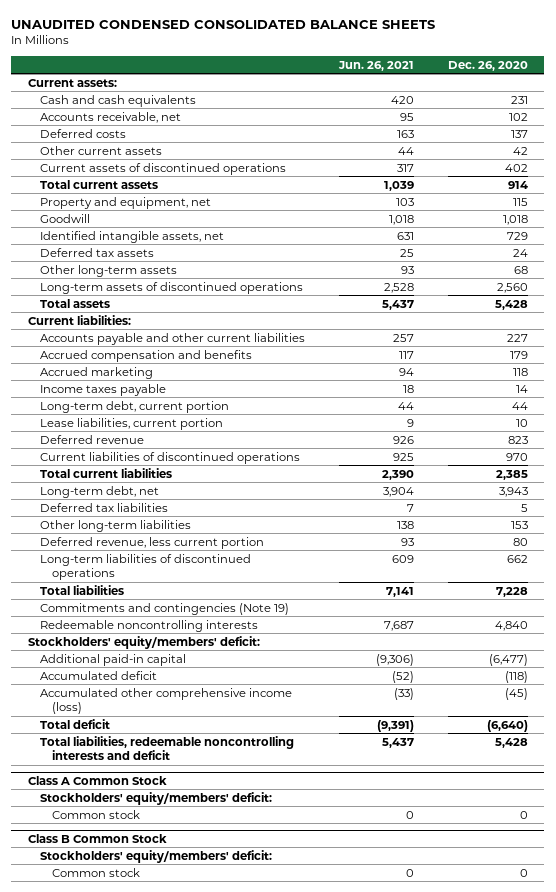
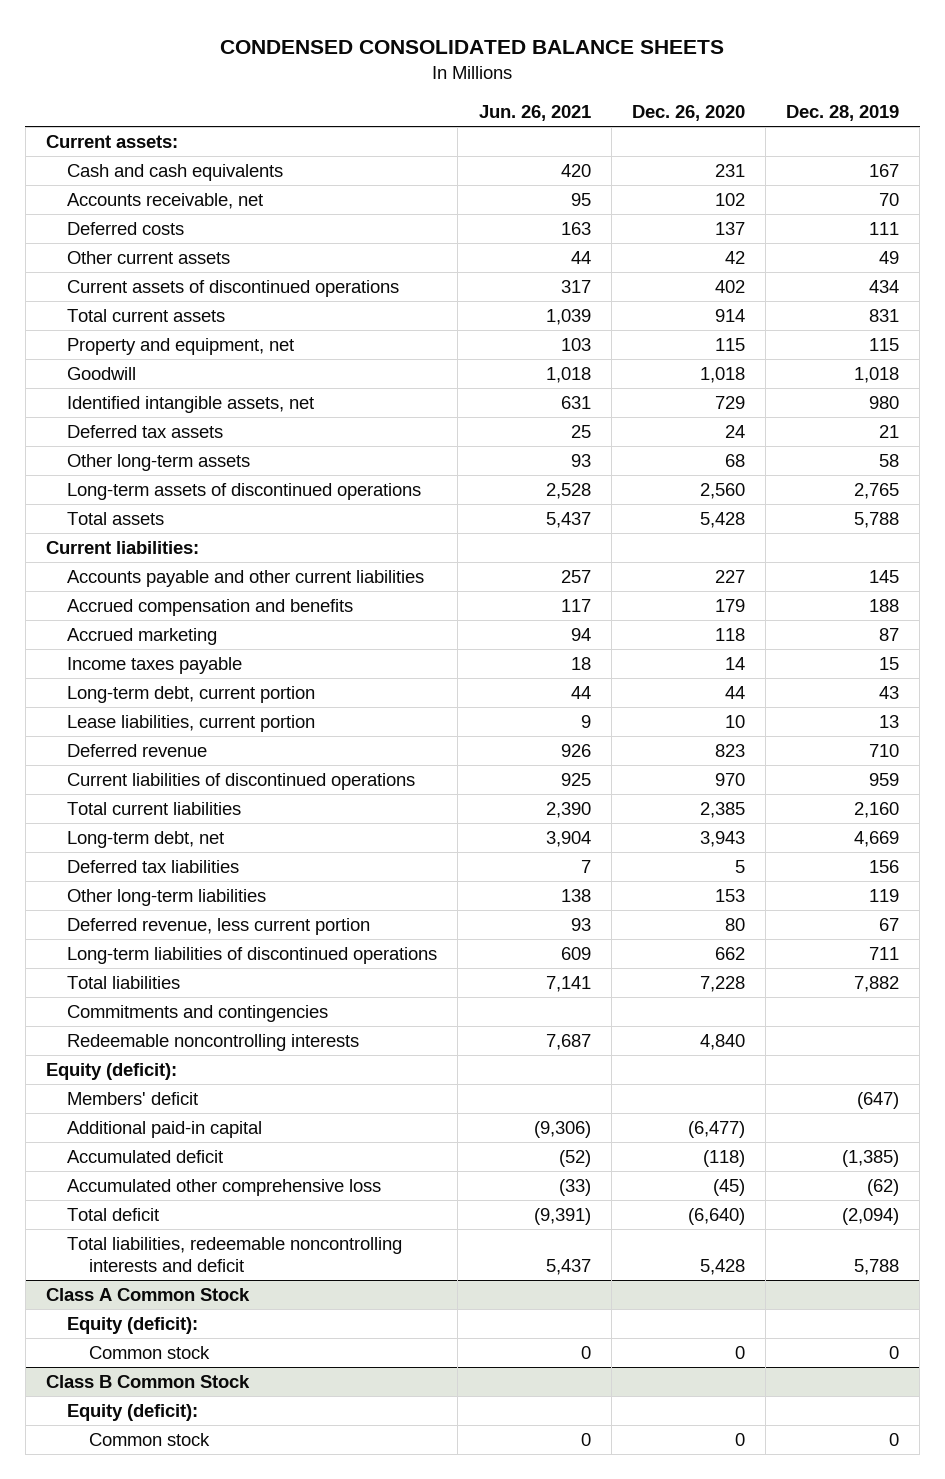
- UNAUDITED CONDENSED CONSOLIDATED BALANCE SHEETS
+ CONDENSED CONSOLIDATED BALANCE SHEETS
- | Jun. 26, 2021 | Dec. 26, 2020
+ | Jun. 26, 2021 | Dec. 26, 2020 | Dec. 28, 2019
- Commitments and contingencies (Note 19)
+ Commitments and contingencies
- Stockholders' equity/members' deficit:
+ Equity (deficit):
+ Members' deficit | | | (647)
- Accumulated other comprehensive income (loss) | (33) | (45)
+ Accumulated other comprehensive loss | (33) | (45) | (62)
@ Class A Common Stock
- Stockholders' equity/members' deficit:
+ Equity (deficit):
@ Class B Common Stock
- Stockholders' equity/members' deficit:
+ Equity (deficit):

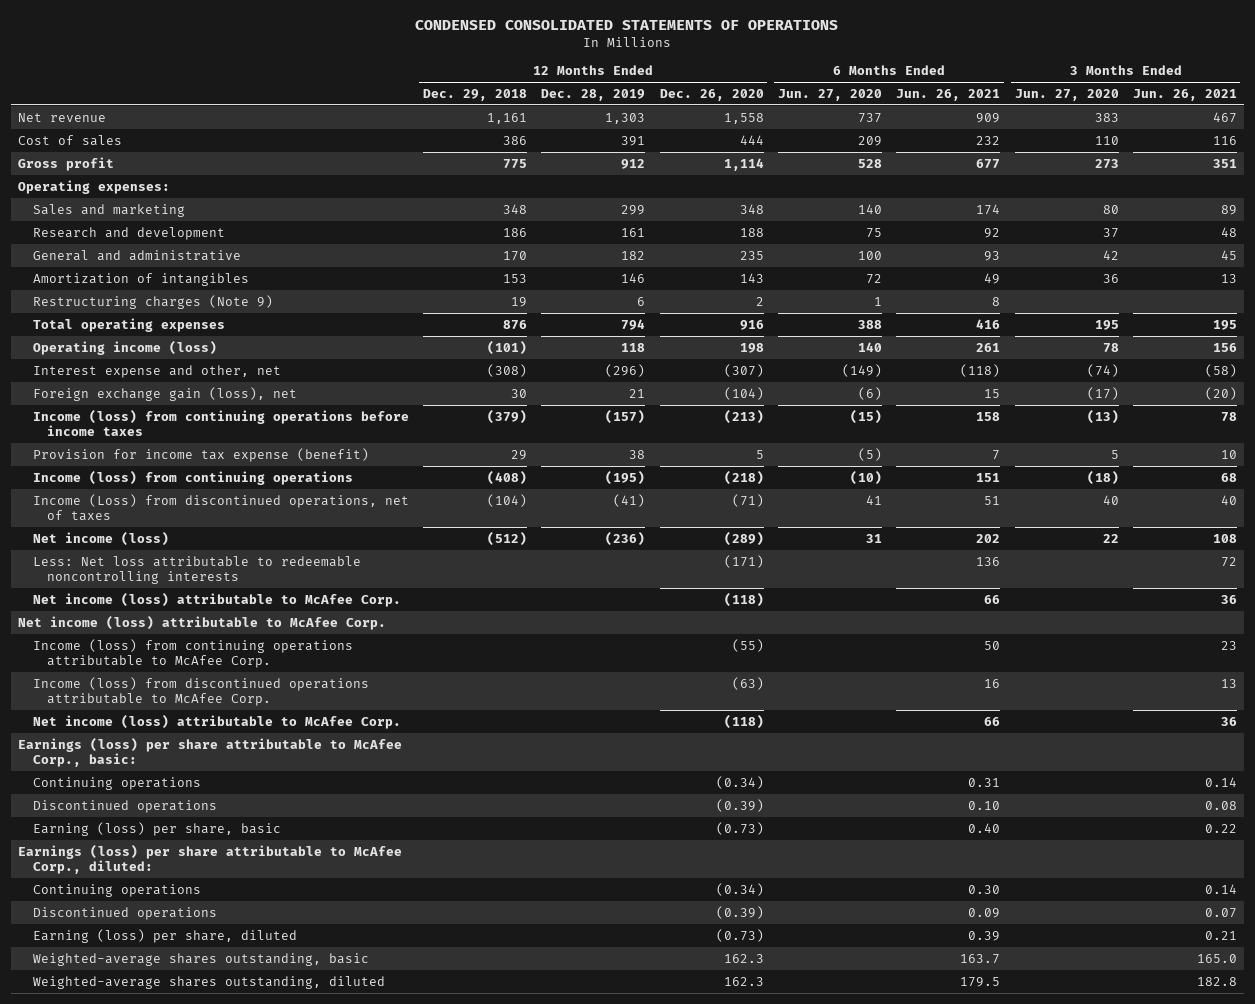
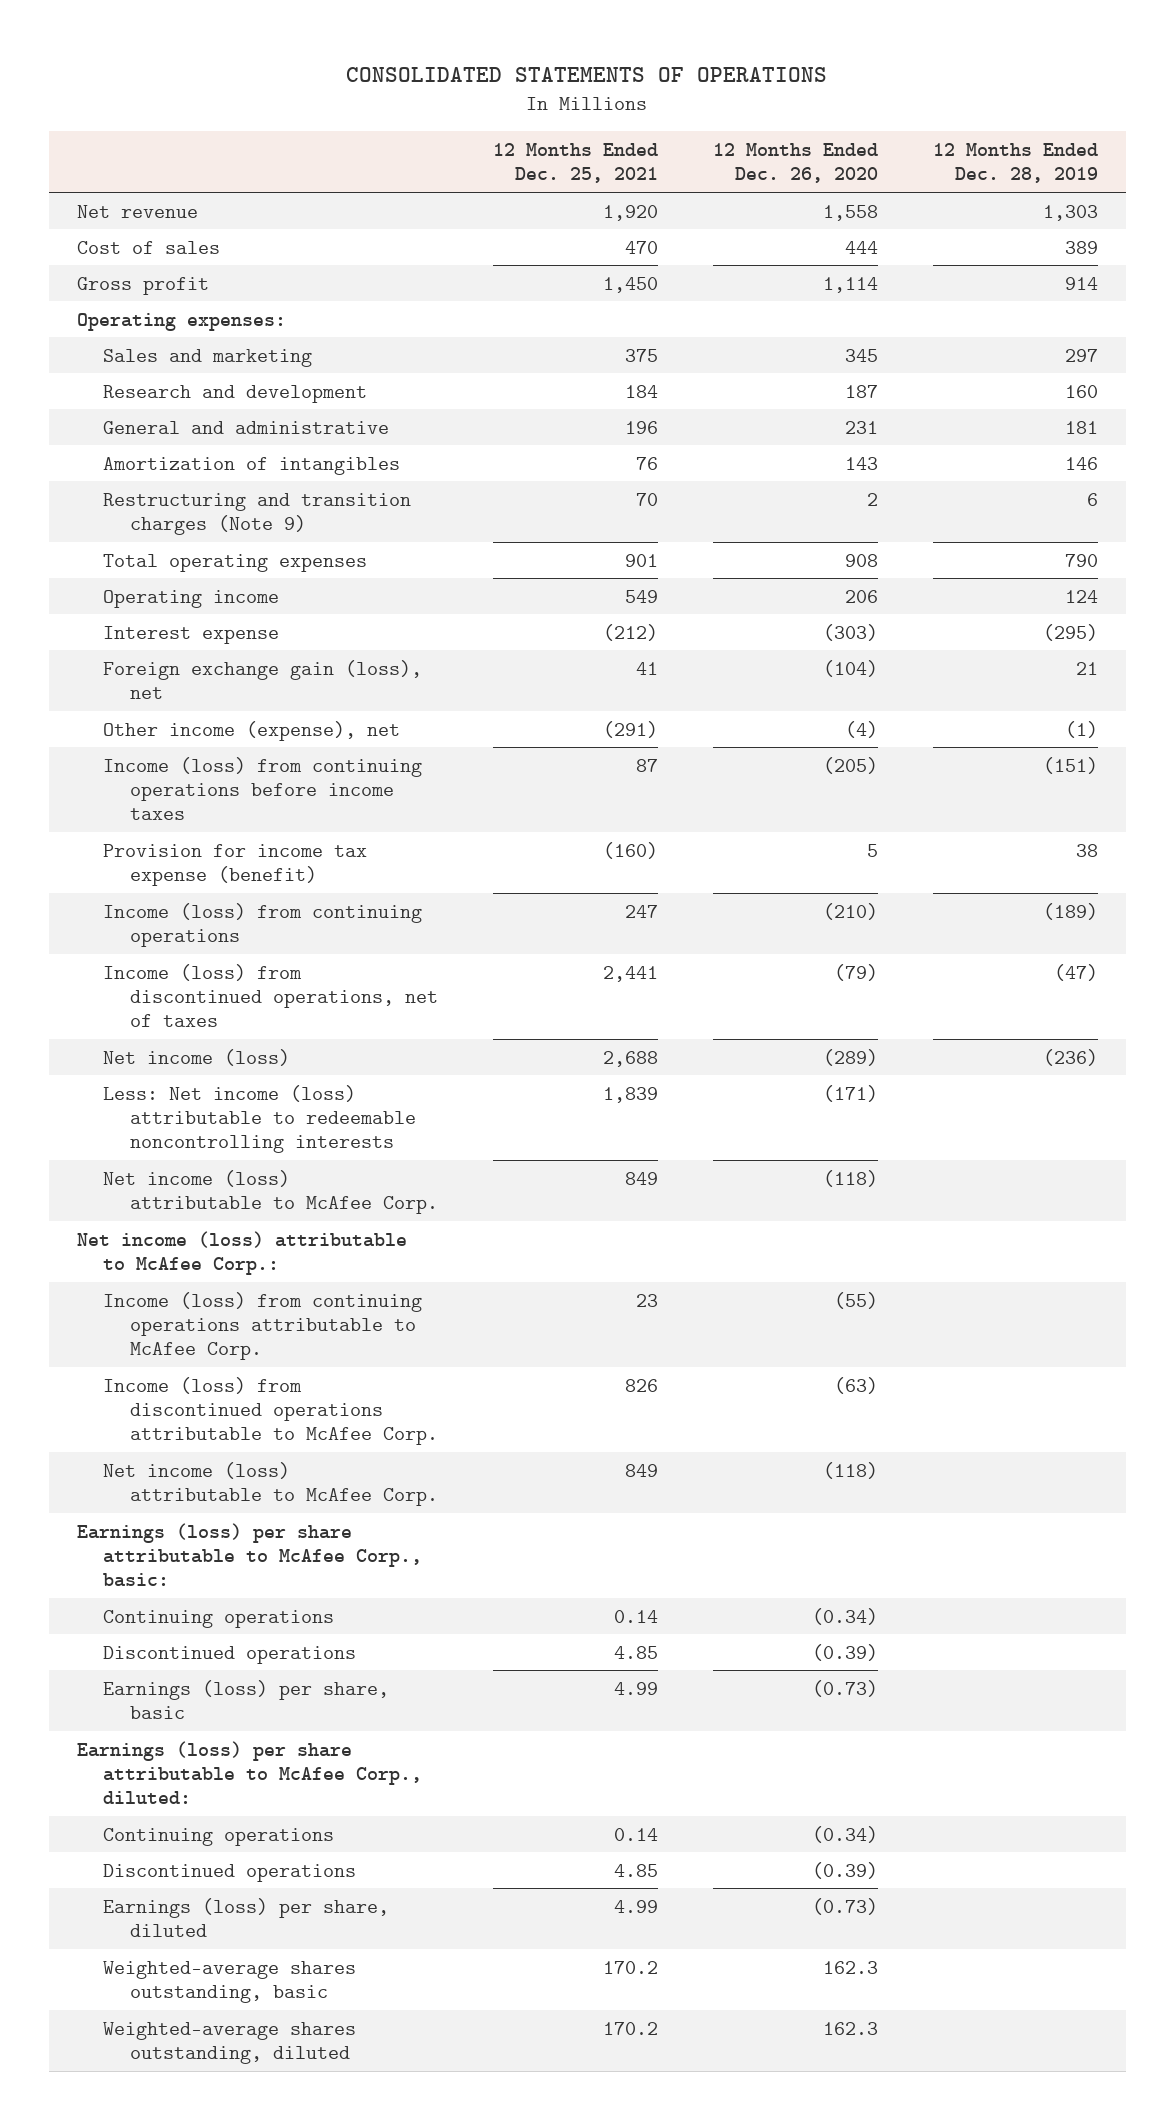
- CONDENSED CONSOLIDATED STATEMENTS OF OPERATIONS
+ CONSOLIDATED STATEMENTS OF OPERATIONS
- | 12 Months Ended Dec. 29, 2018 | 12 Months Ended Dec. 28, 2019 | 12 Months Ended Dec. 26, 2020 | 6 Months Ended Jun. 27, 2020 | 6 Months Ended Jun. 26, 2021 | 3 Months Ended Jun. 27, 2020 | 3 Months Ended Jun. 26, 2021
+ | 12 Months Ended Dec. 25, 2021 | 12 Months Ended Dec. 26, 2020 | 12 Months Ended Dec. 28, 2019
- Cost of sales | 386 | 391 | 444 | 209 | 232 | 110 | 116
- Gross profit | 775 | 912 | 1,114 | 528 | 677 | 273 | 351
+ Cost of sales | 470 | 444 | 389
+ Gross profit | 1,450 | 1,114 | 914
- Sales and marketing | 348 | 299 | 348 | 140 | 174 | 80 | 89
- Research and development | 186 | 161 | 188 | 75 | 92 | 37 | 48
- General and administrative | 170 | 182 | 235 | 100 | 93 | 42 | 45
+ Sales and marketing | 375 | 345 | 297
+ Research and development | 184 | 187 | 160
+ General and administrative | 196 | 231 | 181
- Restructuring charges (Note 9) | 19 | 6 | 2 | 1 | 8 | |
- Total operating expenses | 876 | 794 | 916 | 388 | 416 | 195 | 195
- Operating income (loss) | (101) | 118 | 198 | 140 | 261 | 78 | 156
- Interest expense and other, net | (308) | (296) | (307) | (149) | (118) | (74) | (58)
+ Restructuring and transition charges (Note 9) | 70 | 2 | 6
+ Total operating expenses | 901 | 908 | 790
+ Operating income | 549 | 206 | 124
+ Interest expense | (212) | (303) | (295)
- Income (loss) from continuing operations before income taxes | (379) | (157) | (213) | (15) | 158 | (13) | 78
+ Other income (expense), net | (291) | (4) | (1)
+ Income (loss) from continuing operations before income taxes | 87 | (205) | (151)
- Income (loss) from continuing operations | (408) | (195) | (218) | (10) | 151 | (18) | 68
- Income (Loss) from discontinued operations, net of taxes | (104) | (41) | (71) | 41 | 51 | 40 | 40
+ Income (loss) from continuing operations | 247 | (210) | (189)
+ Income (loss) from discontinued operations, net of taxes | 2,441 | (79) | (47)
- Less: Net loss attributable to redeemable noncontrolling interests | | | (171) | | 136 | | 72
+ Less: Net income (loss) attributable to redeemable noncontrolling interests | 1,839 | (171) |
- Net income (loss) attributable to McAfee Corp.
+ Net income (loss) attributable to McAfee Corp.:
- Earning (loss) per share, basic | | | (0.73) | | 0.40 | | 0.22
+ Earnings (loss) per share, basic | 4.99 | (0.73) |
- Earning (loss) per share, diluted | | | (0.73) | | 0.39 | | 0.21
+ Earnings (loss) per share, diluted | 4.99 | (0.73) |

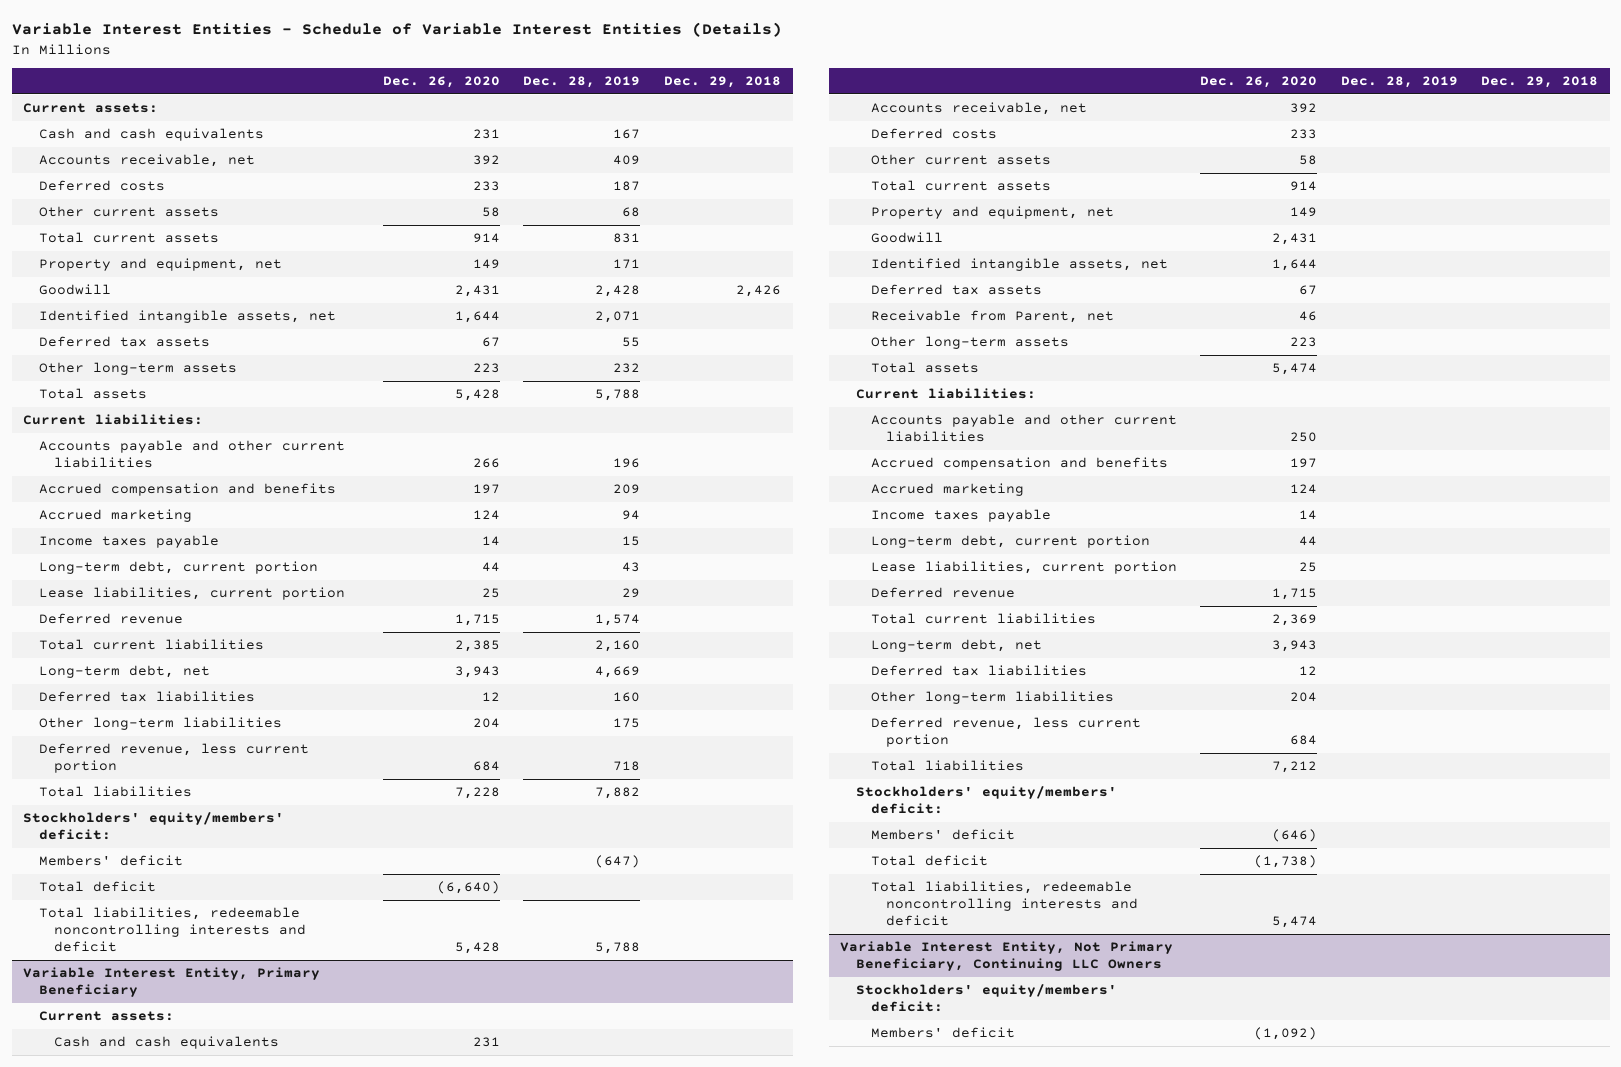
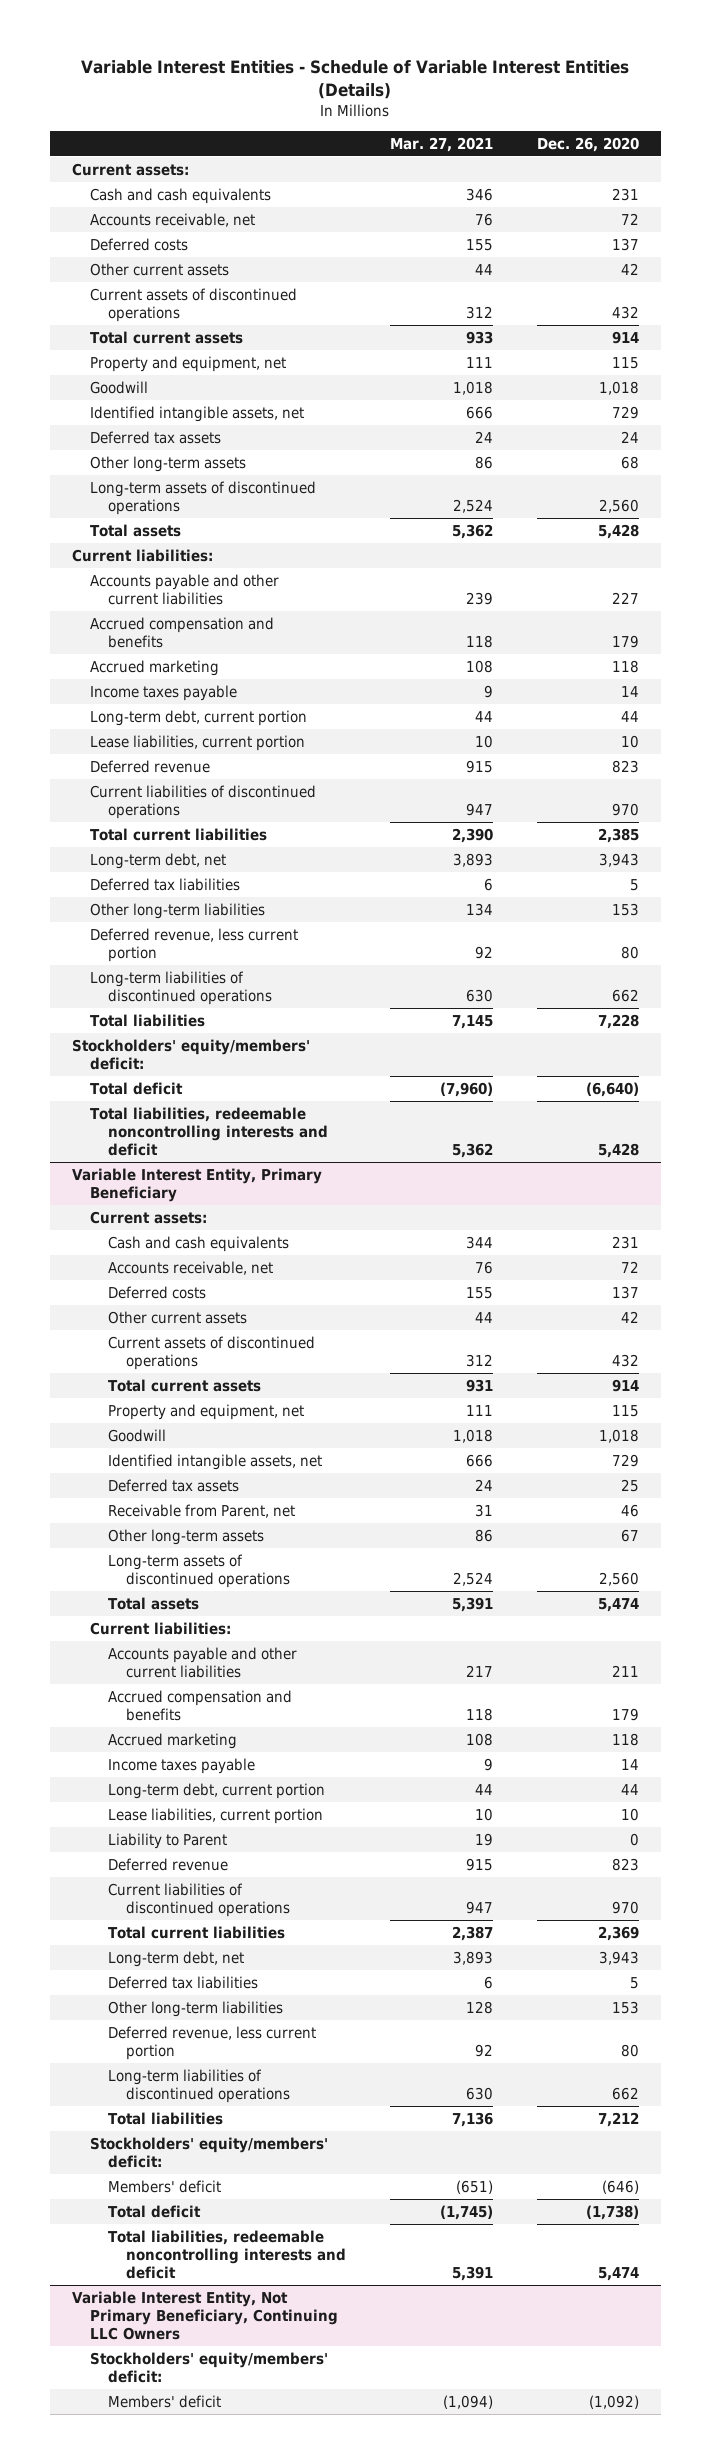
- | Dec. 26, 2020 | Dec. 28, 2019 | Dec. 29, 2018
+ | Mar. 27, 2021 | Dec. 26, 2020
- Accounts receivable, net | 392 | 409 |
- Deferred costs | 233 | 187 |
- Other current assets | 58 | 68 |
+ Accounts receivable, net | 76 | 72
+ Deferred costs | 155 | 137
+ Other current assets | 44 | 42
+ Current assets of discontinued operations | 312 | 432
- Property and equipment, net | 149 | 171 |
- Goodwill | 2,431 | 2,428 | 2,426
- Identified intangible assets, net | 1,644 | 2,071 |
- Deferred tax assets | 67 | 55 |
- Other long-term assets | 223 | 232 |
+ Property and equipment, net | 111 | 115
+ Goodwill | 1,018 | 1,018
+ Identified intangible assets, net | 666 | 729
+ Deferred tax assets | 24 | 24
+ Other long-term assets | 86 | 68
+ Long-term assets of discontinued operations | 2,524 | 2,560
- Accounts payable and other current liabilities | 266 | 196 |
- Accrued compensation and benefits | 197 | 209 |
- Accrued marketing | 124 | 94 |
+ Accounts payable and other current liabilities | 239 | 227
+ Accrued compensation and benefits | 118 | 179
+ Accrued marketing | 108 | 118
- Lease liabilities, current portion | 25 | 29 |
- Deferred revenue | 1,715 | 1,574 |
+ Lease liabilities, current portion | 10 | 10
+ Deferred revenue | 915 | 823
+ Current liabilities of discontinued operations | 947 | 970
- Deferred tax liabilities | 12 | 160 |
- Other long-term liabilities | 204 | 175 |
- Deferred revenue, less current portion | 684 | 718 |
+ Deferred tax liabilities | 6 | 5
+ Other long-term liabilities | 134 | 153
+ Deferred revenue, less current portion | 92 | 80
+ Long-term liabilities of discontinued operations | 630 | 662
- Members' deficit | | (647) |
@ Variable Interest Entity, Primary Beneficiary
- Accounts receivable, net | 392 | |
- Deferred costs | 233 | |
- Other current assets | 58 | |
+ Accounts receivable, net | 76 | 72
+ Deferred costs | 155 | 137
+ Other current assets | 44 | 42
+ Current assets of discontinued operations | 312 | 432
- Property and equipment, net | 149 | |
- Goodwill | 2,431 | |
- Identified intangible assets, net | 1,644 | |
- Deferred tax assets | 67 | |
+ Property and equipment, net | 111 | 115
+ Goodwill | 1,018 | 1,018
+ Identified intangible assets, net | 666 | 729
+ Deferred tax assets | 24 | 25
- Other long-term assets | 223 | |
+ Other long-term assets | 86 | 67
+ Long-term assets of discontinued operations | 2,524 | 2,560
- Accounts payable and other current liabilities | 250 | |
- Accrued compensation and benefits | 197 | |
- Accrued marketing | 124 | |
+ Accounts payable and other current liabilities | 217 | 211
+ Accrued compensation and benefits | 118 | 179
+ Accrued marketing | 108 | 118
- Lease liabilities, current portion | 25 | |
- Deferred revenue | 1,715 | |
+ Lease liabilities, current portion | 10 | 10
+ Liability to Parent | 19 | 0
+ Deferred revenue | 915 | 823
+ Current liabilities of discontinued operations | 947 | 970
- Deferred tax liabilities | 12 | |
- Other long-term liabilities | 204 | |
- Deferred revenue, less current portion | 684 | |
+ Deferred tax liabilities | 6 | 5
+ Other long-term liabilities | 128 | 153
+ Deferred revenue, less current portion | 92 | 80
+ Long-term liabilities of discontinued operations | 630 | 662

